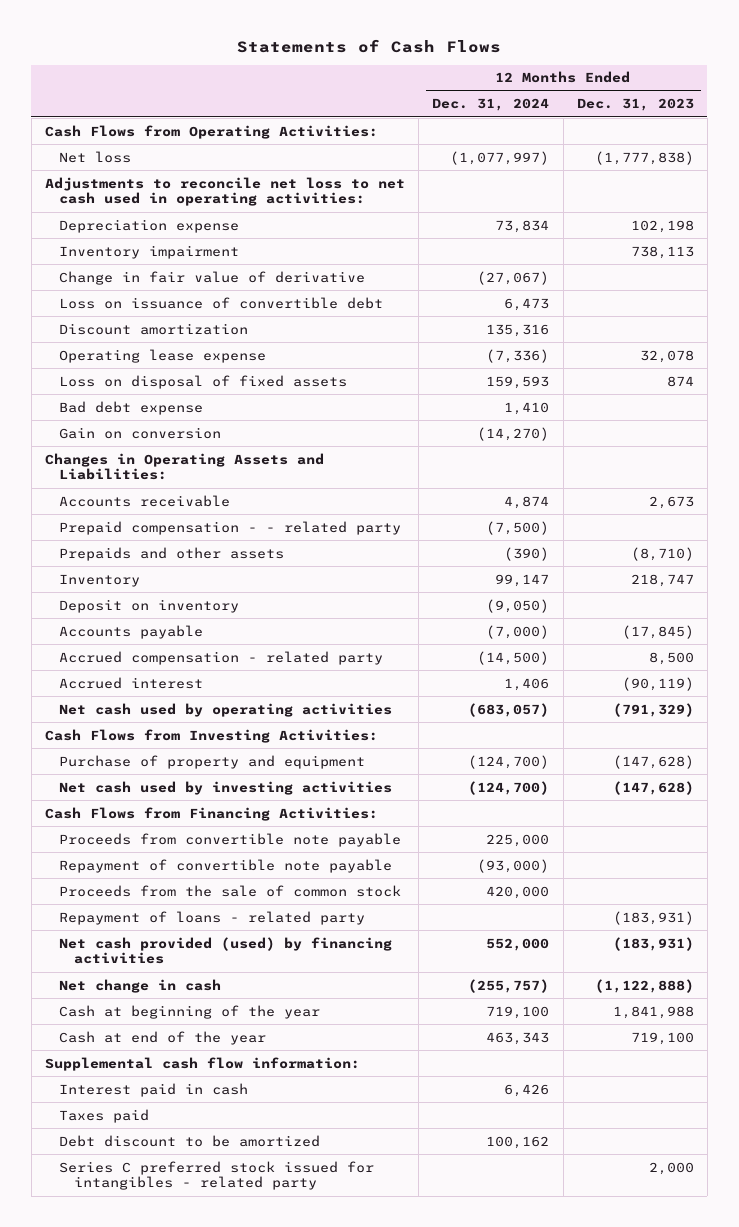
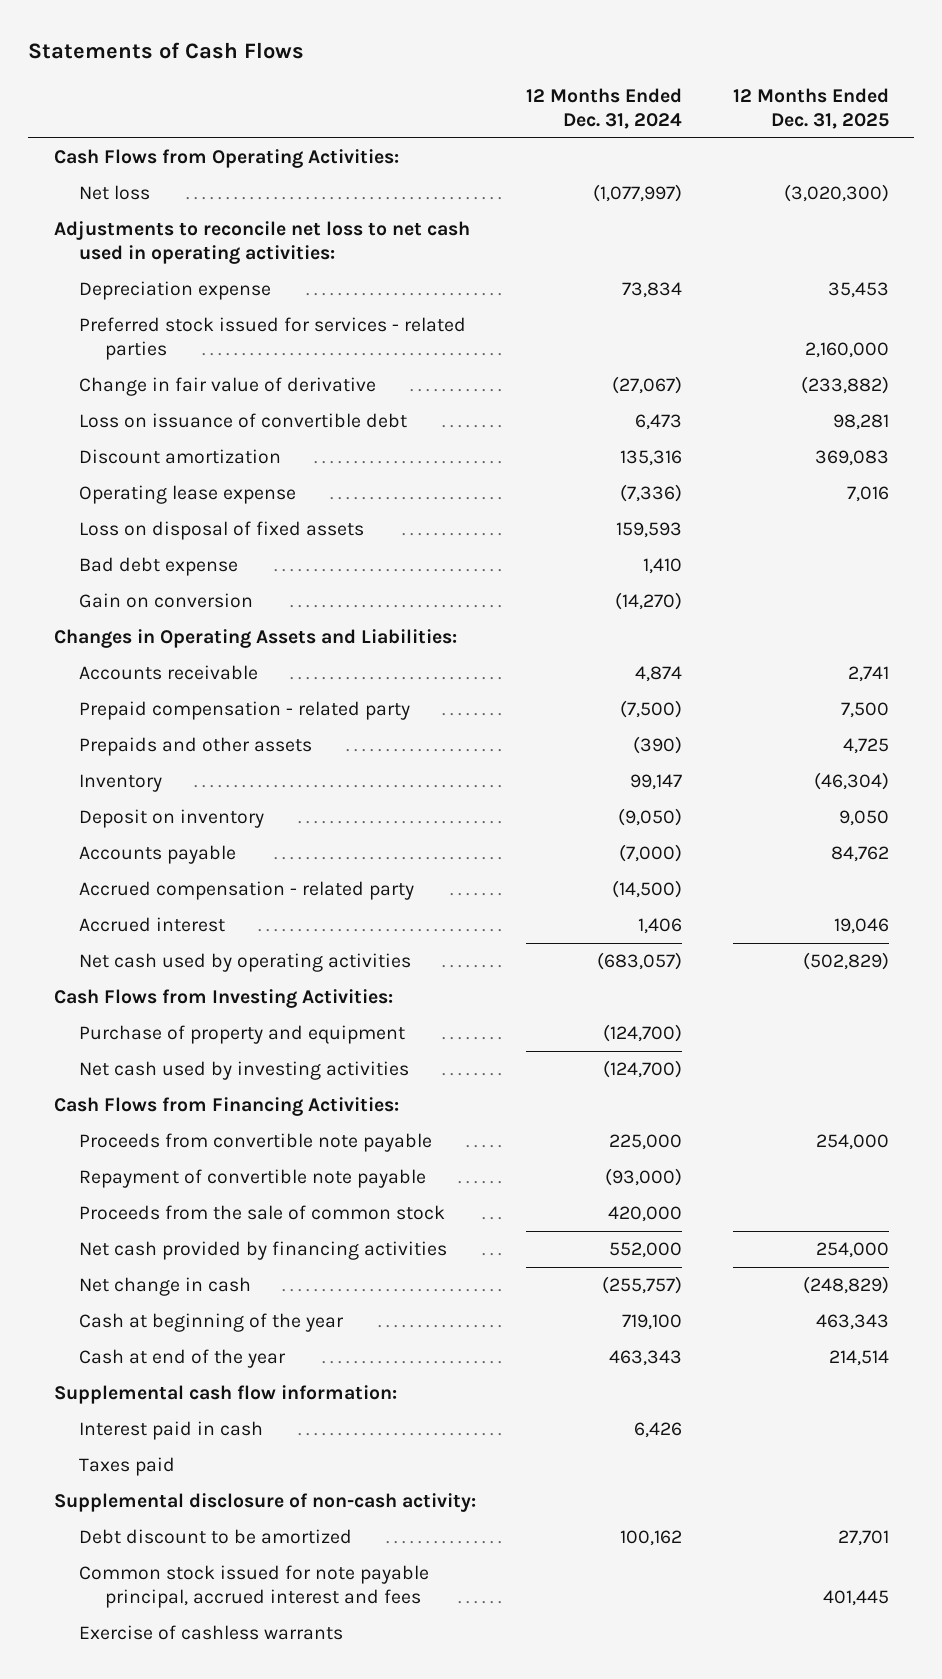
- | 12 Months Ended Dec. 31, 2024 | 12 Months Ended Dec. 31, 2023
+ | 12 Months Ended Dec. 31, 2024 | 12 Months Ended Dec. 31, 2025
- Inventory impairment | | 738,113
+ Preferred stock issued for services - related parties | | 2,160,000
- Prepaid compensation - - related party | (7,500) |
+ Prepaid compensation - related party | (7,500) | 7,500
- Repayment of loans - related party | | (183,931)
- Net cash provided (used) by financing activities | 552,000 | (183,931)
+ Net cash provided by financing activities | 552,000 | 254,000
+ Supplemental disclosure of non-cash activity:
- Series C preferred stock issued for intangibles - related party | | 2,000
+ Common stock issued for note payable principal, accrued interest and fees | | 401,445
+ Exercise of cashless warrants

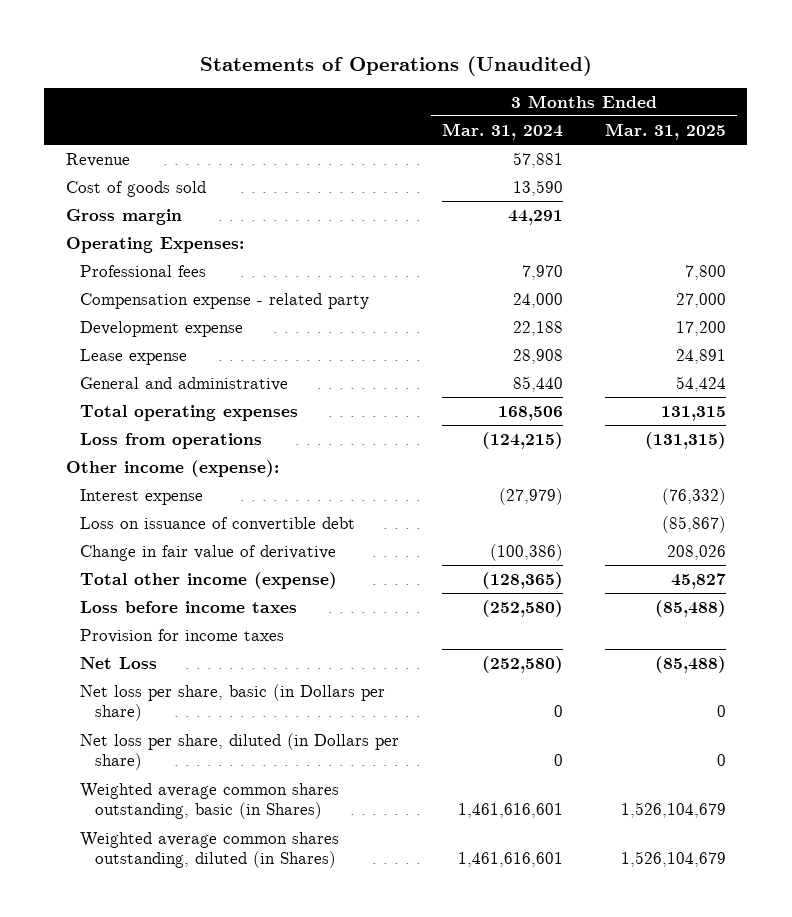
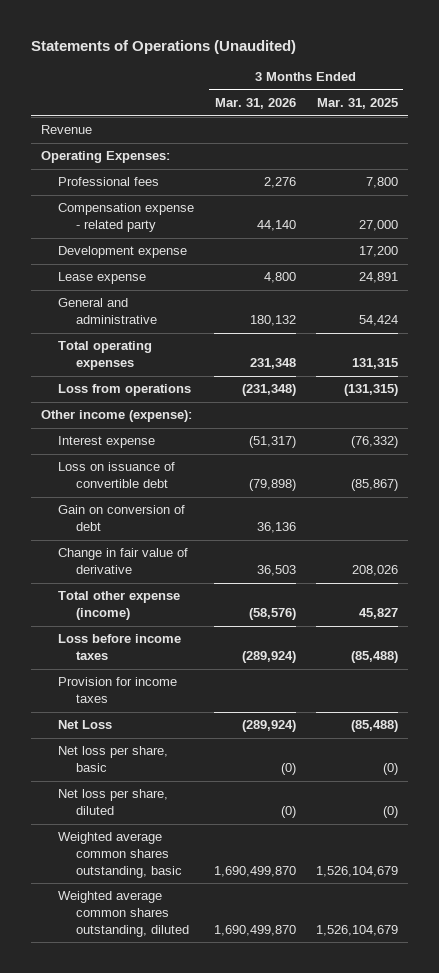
- | 3 Months Ended Mar. 31, 2024 | 3 Months Ended Mar. 31, 2025
+ | 3 Months Ended Mar. 31, 2026 | 3 Months Ended Mar. 31, 2025
- Cost of goods sold | 13,590 |
- Gross margin | 44,291 |
+ Gain on conversion of debt | 36,136 |
- Total other income (expense) | (128,365) | 45,827
+ Total other expense (income) | (58,576) | 45,827
- Net loss per share, basic (in Dollars per share) | 0 | 0
- Net loss per share, diluted (in Dollars per share) | 0 | 0
- Weighted average common shares outstanding, basic (in Shares) | 1,461,616,601 | 1,526,104,679
- Weighted average common shares outstanding, diluted (in Shares) | 1,461,616,601 | 1,526,104,679
+ Net loss per share, basic | (0) | (0)
+ Net loss per share, diluted | (0) | (0)
+ Weighted average common shares outstanding, basic | 1,690,499,870 | 1,526,104,679
+ Weighted average common shares outstanding, diluted | 1,690,499,870 | 1,526,104,679

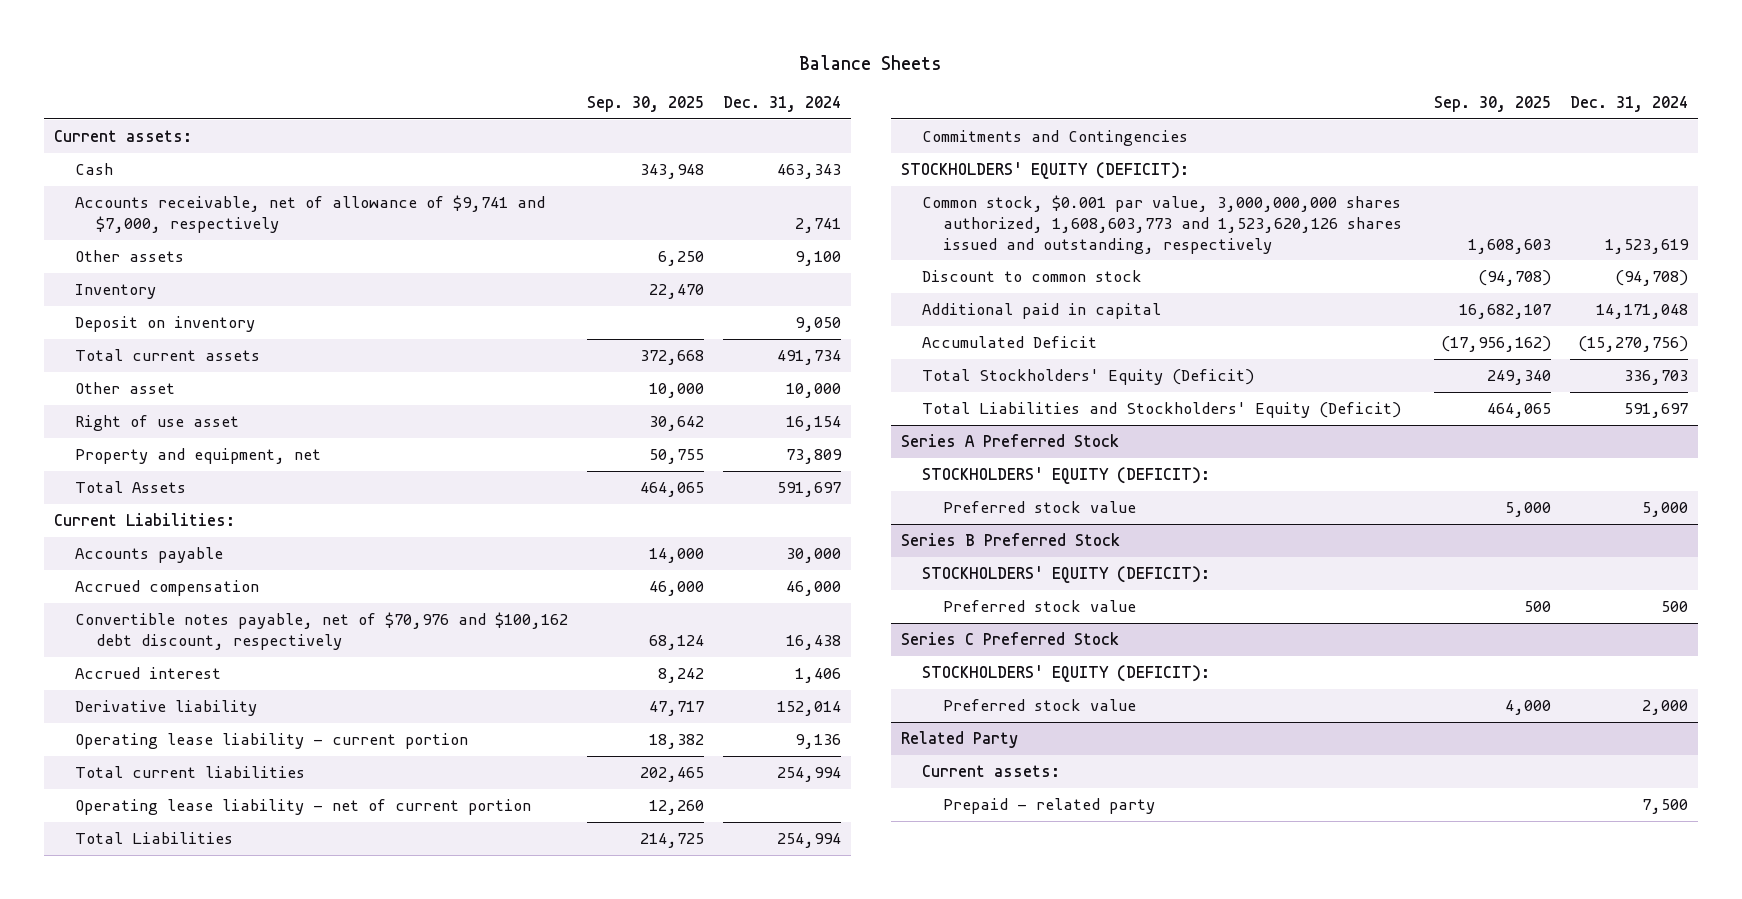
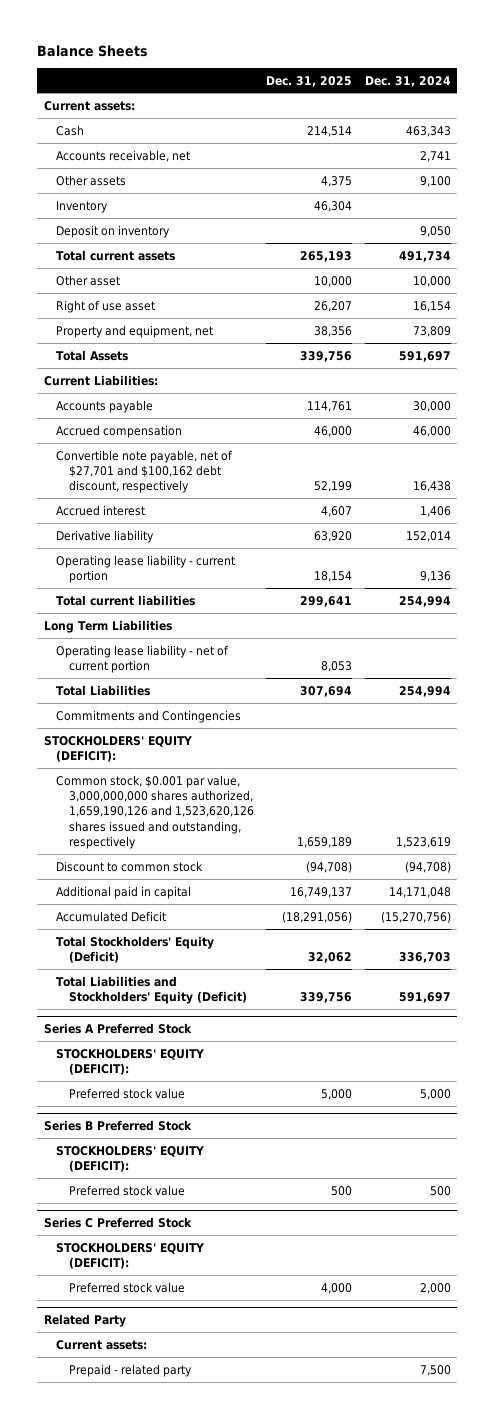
- | Sep. 30, 2025 | Dec. 31, 2024
+ | Dec. 31, 2025 | Dec. 31, 2024
- Accounts receivable, net of allowance of $9,741 and $7,000, respectively | | 2,741
+ Accounts receivable, net | | 2,741
- Convertible notes payable, net of $70,976 and $100,162 debt discount, respectively | 68,124 | 16,438
+ Convertible note payable, net of $27,701 and $100,162 debt discount, respectively | 52,199 | 16,438
+ Long Term Liabilities
- Common stock, $0.001 par value, 3,000,000,000 shares authorized, 1,608,603,773 and 1,523,620,126 shares issued and outstanding, respectively | 1,608,603 | 1,523,619
+ Common stock, $0.001 par value, 3,000,000,000 shares authorized, 1,659,190,126 and 1,523,620,126 shares issued and outstanding, respectively | 1,659,189 | 1,523,619

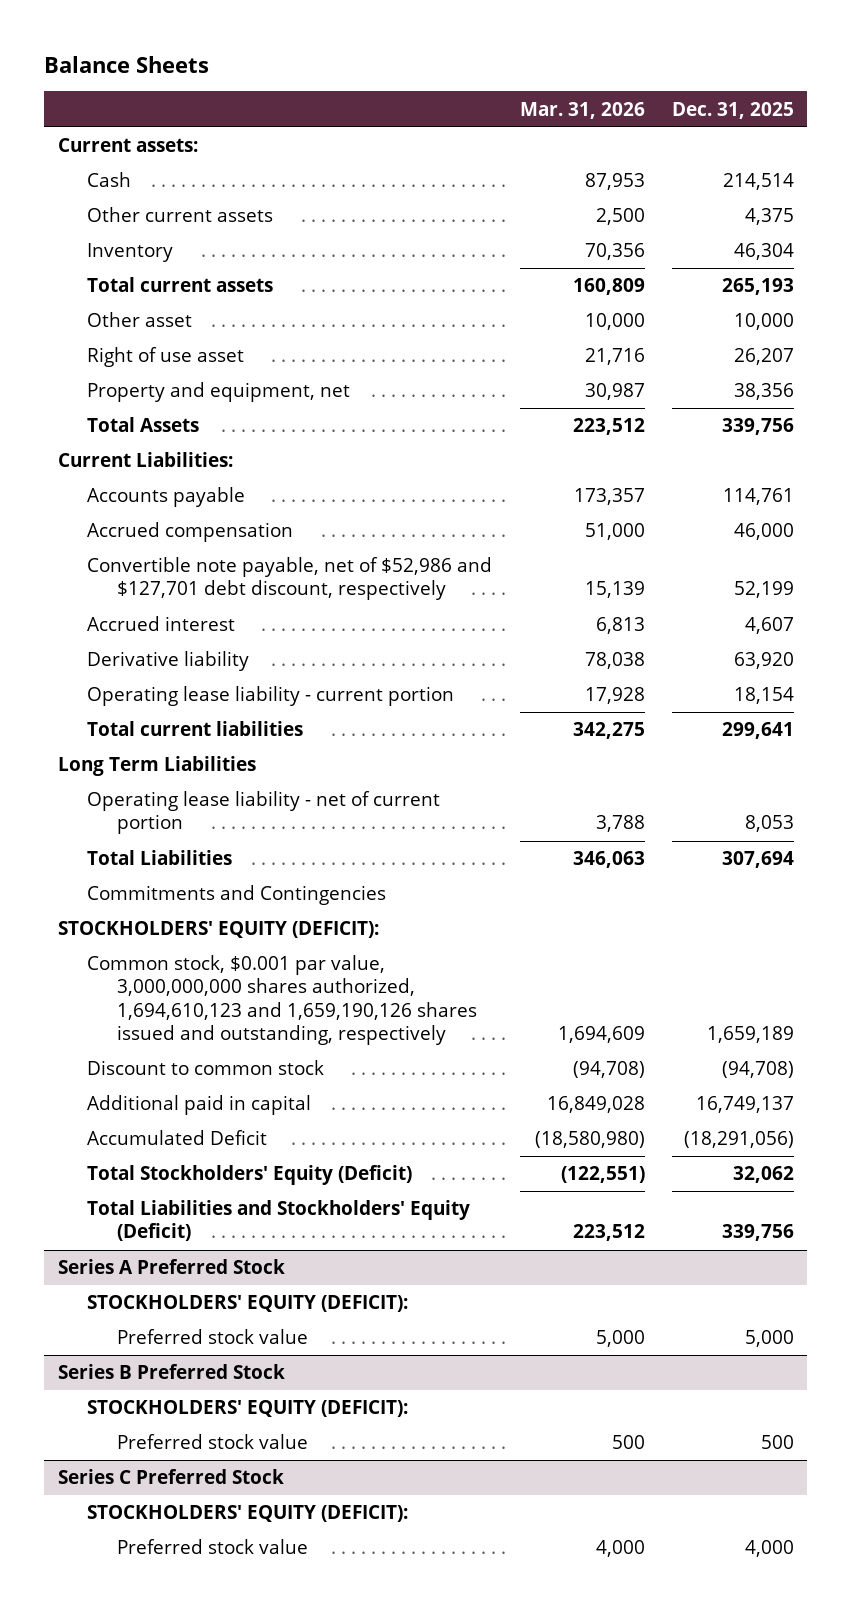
- | Dec. 31, 2025 | Dec. 31, 2024
+ | Mar. 31, 2026 | Dec. 31, 2025
- Accounts receivable, net | | 2,741
- Other assets | 4,375 | 9,100
+ Other current assets | 2,500 | 4,375
- Deposit on inventory | | 9,050
- Convertible note payable, net of $27,701 and $100,162 debt discount, respectively | 52,199 | 16,438
+ Convertible note payable, net of $52,986 and $127,701 debt discount, respectively | 15,139 | 52,199
- Common stock, $0.001 par value, 3,000,000,000 shares authorized, 1,659,190,126 and 1,523,620,126 shares issued and outstanding, respectively | 1,659,189 | 1,523,619
+ Common stock, $0.001 par value, 3,000,000,000 shares authorized, 1,694,610,123 and 1,659,190,126 shares issued and outstanding, respectively | 1,694,609 | 1,659,189
- Related Party
- Current assets:
- Prepaid - related party | | 7,500

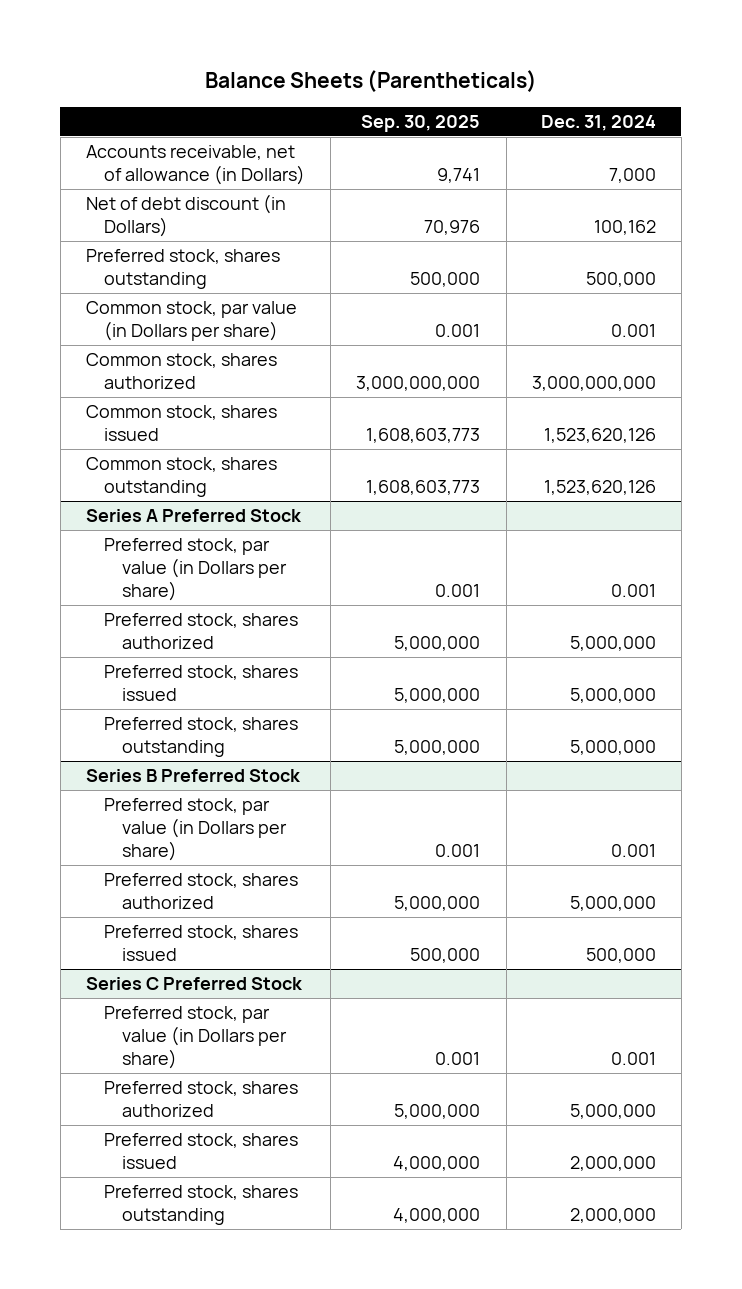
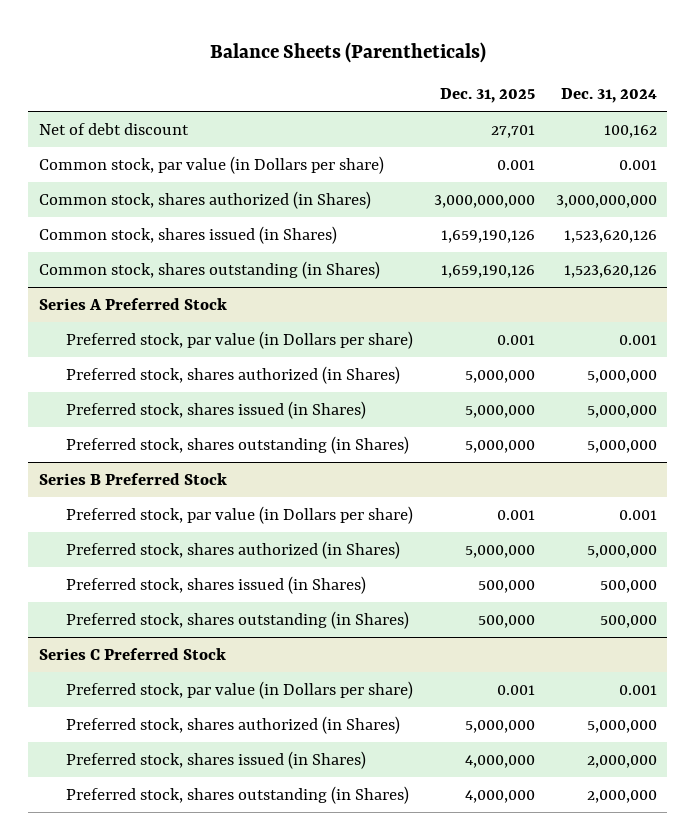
- | Sep. 30, 2025 | Dec. 31, 2024
+ | Dec. 31, 2025 | Dec. 31, 2024
- Accounts receivable, net of allowance (in Dollars) | 9,741 | 7,000
- Net of debt discount (in Dollars) | 70,976 | 100,162
- Preferred stock, shares outstanding | 500,000 | 500,000
+ Net of debt discount | 27,701 | 100,162
- Common stock, shares authorized | 3,000,000,000 | 3,000,000,000
- Common stock, shares issued | 1,608,603,773 | 1,523,620,126
- Common stock, shares outstanding | 1,608,603,773 | 1,523,620,126
+ Common stock, shares authorized (in Shares) | 3,000,000,000 | 3,000,000,000
+ Common stock, shares issued (in Shares) | 1,659,190,126 | 1,523,620,126
+ Common stock, shares outstanding (in Shares) | 1,659,190,126 | 1,523,620,126
@ Series A Preferred Stock
- Preferred stock, shares authorized | 5,000,000 | 5,000,000
- Preferred stock, shares issued | 5,000,000 | 5,000,000
- Preferred stock, shares outstanding | 5,000,000 | 5,000,000
+ Preferred stock, shares authorized (in Shares) | 5,000,000 | 5,000,000
+ Preferred stock, shares issued (in Shares) | 5,000,000 | 5,000,000
+ Preferred stock, shares outstanding (in Shares) | 5,000,000 | 5,000,000
@ Series B Preferred Stock
- Preferred stock, shares authorized | 5,000,000 | 5,000,000
- Preferred stock, shares issued | 500,000 | 500,000
+ Preferred stock, shares authorized (in Shares) | 5,000,000 | 5,000,000
+ Preferred stock, shares issued (in Shares) | 500,000 | 500,000
+ Preferred stock, shares outstanding (in Shares) | 500,000 | 500,000
@ Series C Preferred Stock
- Preferred stock, shares authorized | 5,000,000 | 5,000,000
- Preferred stock, shares issued | 4,000,000 | 2,000,000
- Preferred stock, shares outstanding | 4,000,000 | 2,000,000
+ Preferred stock, shares authorized (in Shares) | 5,000,000 | 5,000,000
+ Preferred stock, shares issued (in Shares) | 4,000,000 | 2,000,000
+ Preferred stock, shares outstanding (in Shares) | 4,000,000 | 2,000,000

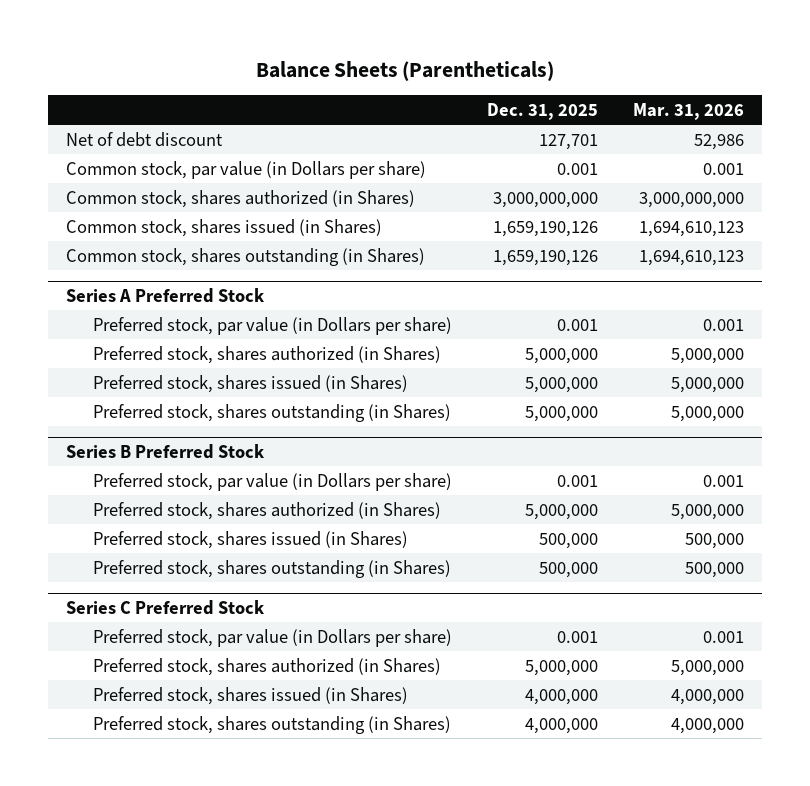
- | Dec. 31, 2025 | Dec. 31, 2024
+ | Dec. 31, 2025 | Mar. 31, 2026
- Net of debt discount | 27,701 | 100,162
+ Net of debt discount | 127,701 | 52,986

